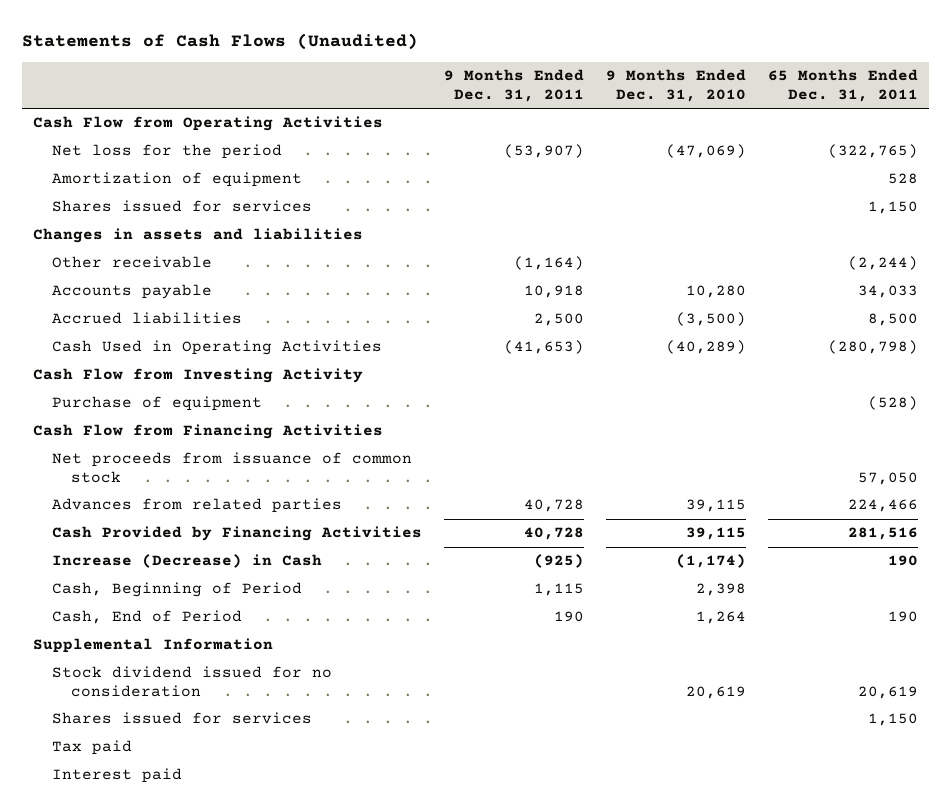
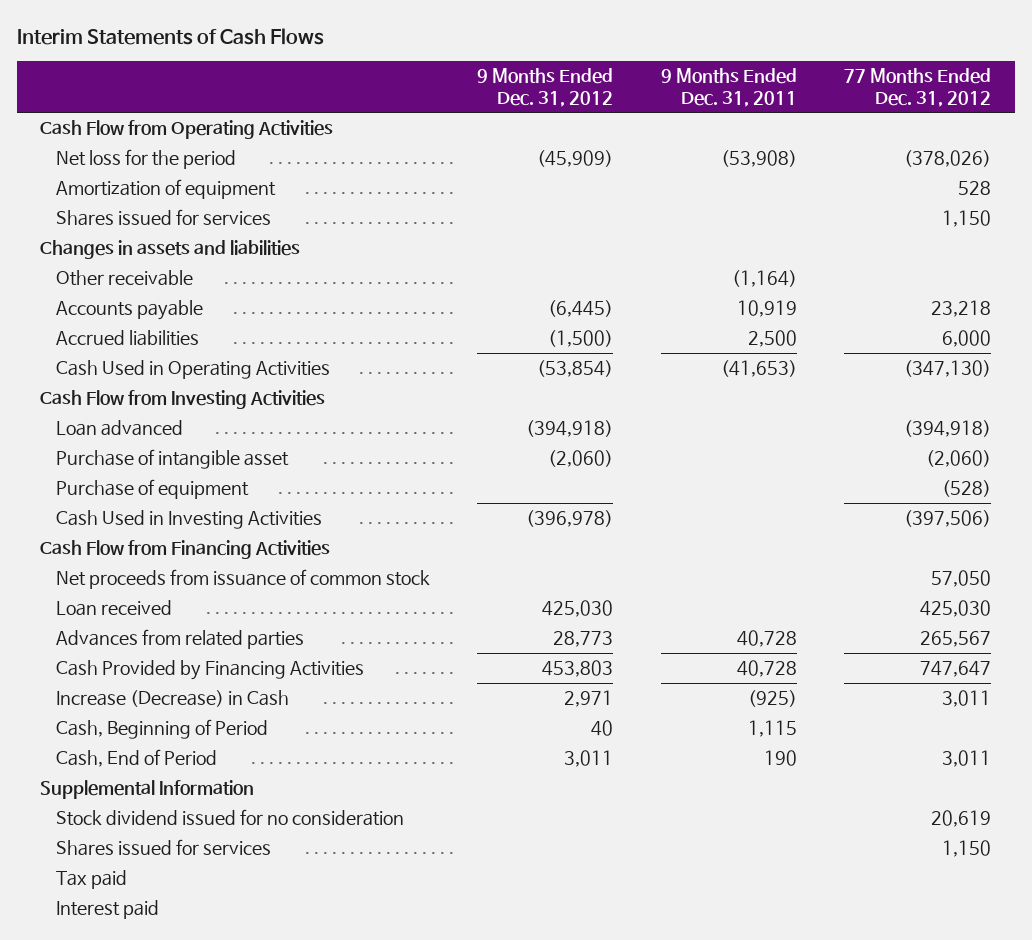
- Statements of Cash Flows (Unaudited)
+ Interim Statements of Cash Flows
- | 9 Months Ended Dec. 31, 2011 | 9 Months Ended Dec. 31, 2010 | 65 Months Ended Dec. 31, 2011
+ | 9 Months Ended Dec. 31, 2012 | 9 Months Ended Dec. 31, 2011 | 77 Months Ended Dec. 31, 2012
- Net loss for the period | (53,907) | (47,069) | (322,765)
+ Net loss for the period | (45,909) | (53,908) | (378,026)
- Accounts payable | 10,918 | 10,280 | 34,033
+ Accounts payable | (6,445) | 10,919 | 23,218
- Cash Flow from Investing Activity
+ Cash Flow from Investing Activities
+ Loan advanced | (394,918) | | (394,918)
+ Purchase of intangible asset | (2,060) | | (2,060)
+ Cash Used in Investing Activities | (396,978) | | (397,506)
+ Loan received | 425,030 | | 425,030

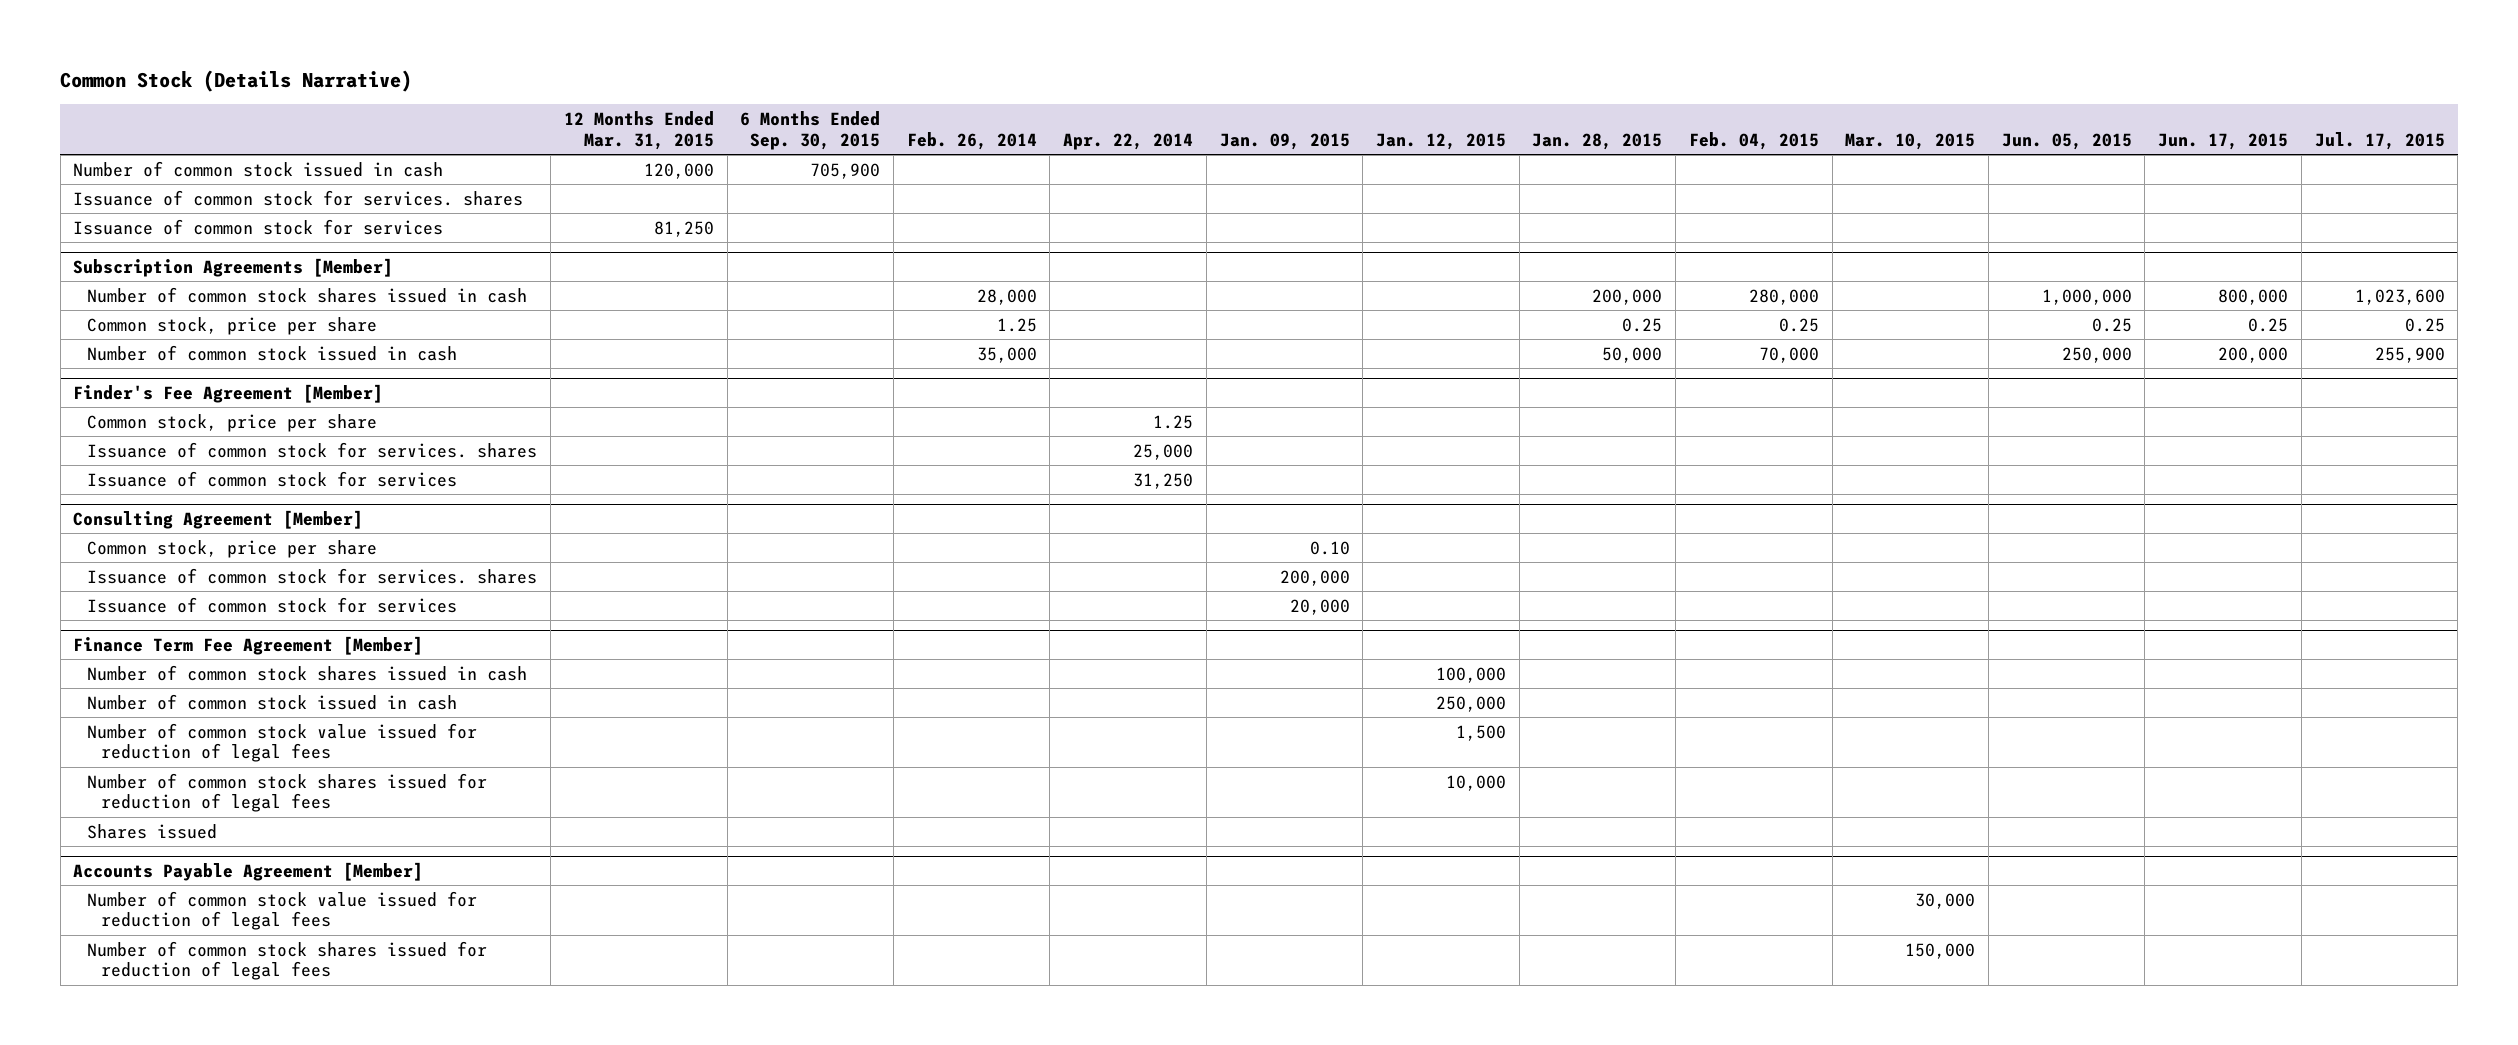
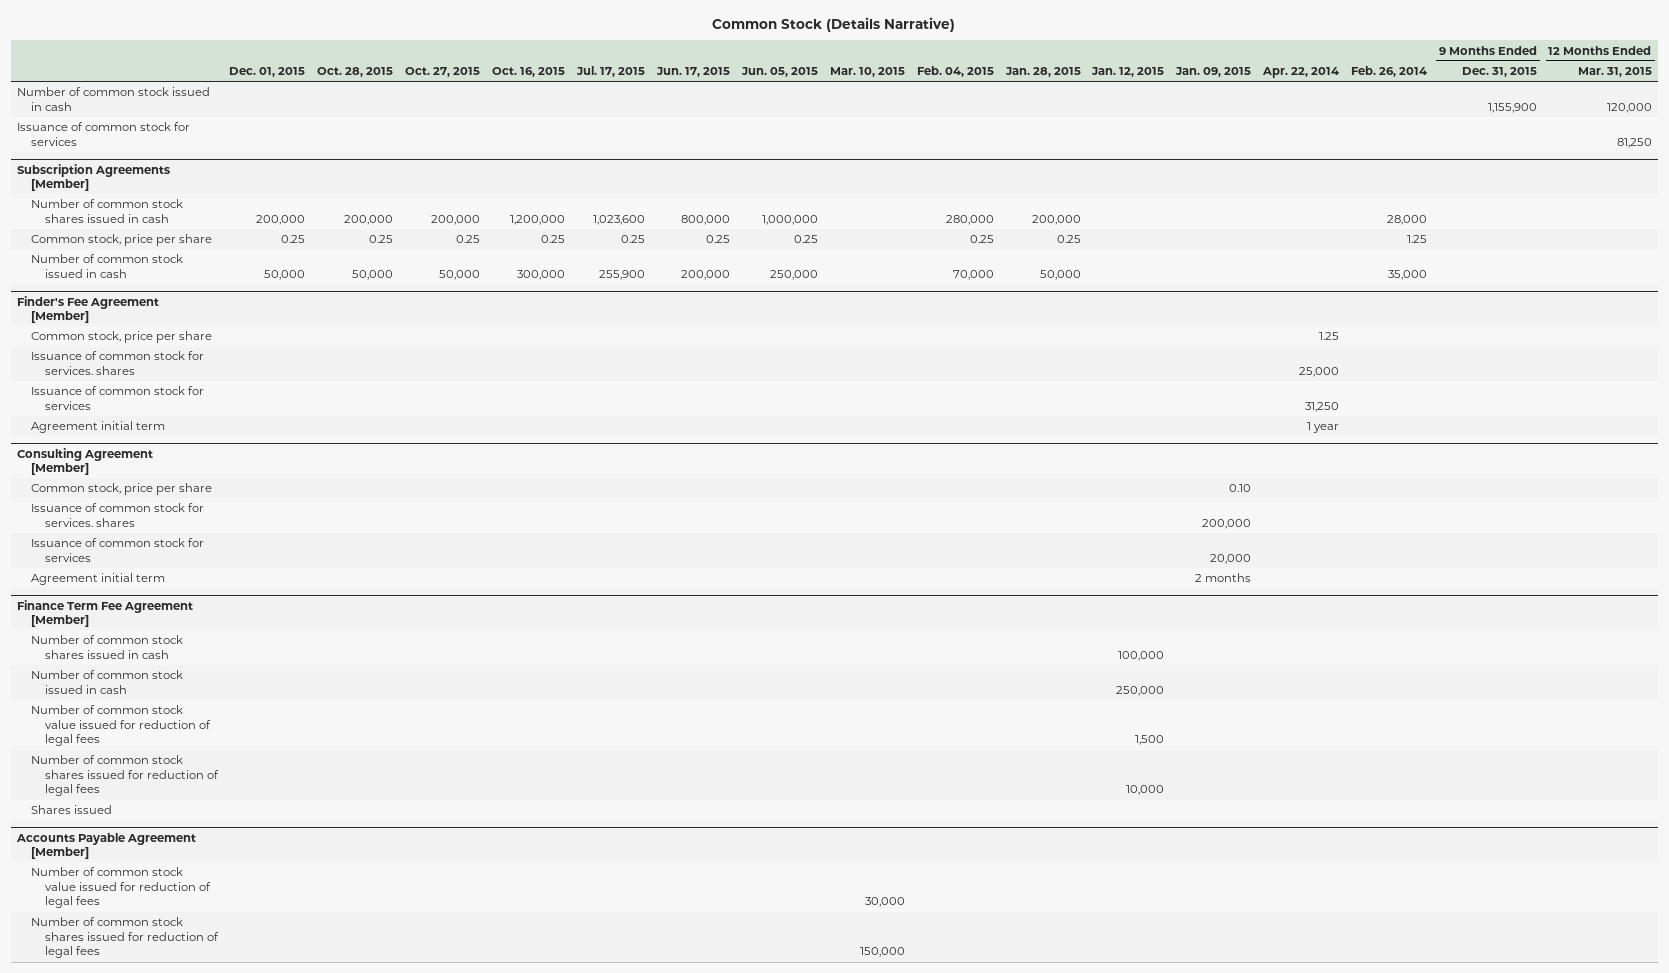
- | 12 Months Ended Mar. 31, 2015 | 6 Months Ended Sep. 30, 2015 | Feb. 26, 2014 | Apr. 22, 2014 | Jan. 09, 2015 | Jan. 12, 2015 | Jan. 28, 2015 | Feb. 04, 2015 | Mar. 10, 2015 | Jun. 05, 2015 | Jun. 17, 2015 | Jul. 17, 2015
+ | Dec. 01, 2015 | Oct. 28, 2015 | Oct. 27, 2015 | Oct. 16, 2015 | Jul. 17, 2015 | Jun. 17, 2015 | Jun. 05, 2015 | Mar. 10, 2015 | Feb. 04, 2015 | Jan. 28, 2015 | Jan. 12, 2015 | Jan. 09, 2015 | Apr. 22, 2014 | Feb. 26, 2014 | 9 Months Ended Dec. 31, 2015 | 12 Months Ended Mar. 31, 2015
- Issuance of common stock for services. shares
@ Finder's Fee Agreement [Member]
+ Agreement initial term | | | | | | | | | | | | | 1 year | | |
@ Consulting Agreement [Member]
+ Agreement initial term | | | | | | | | | | | | 2 months | | | |

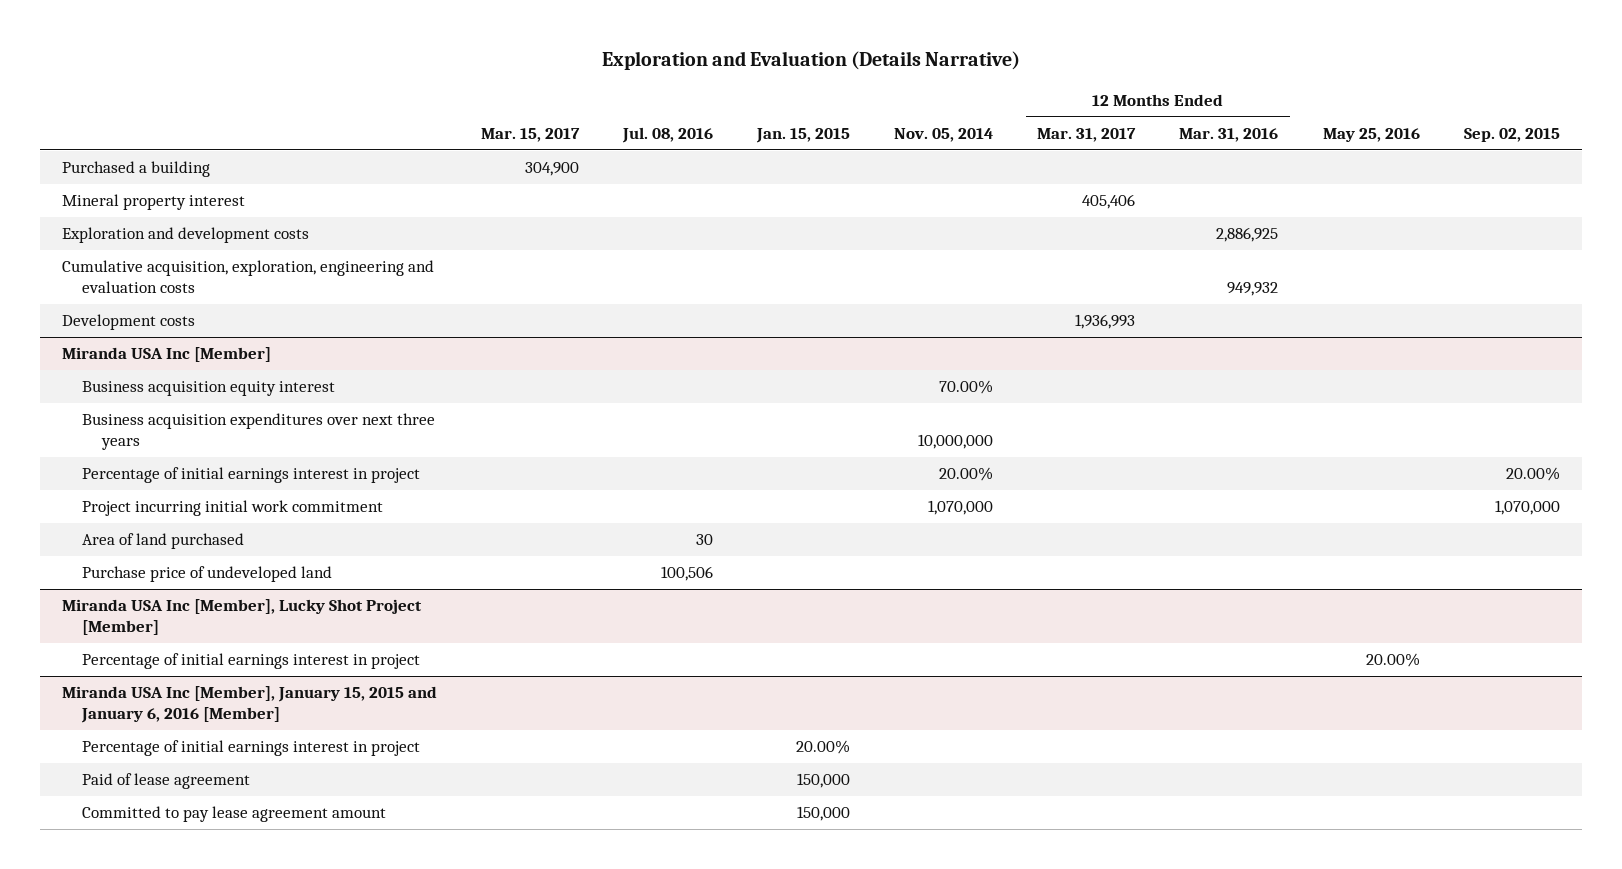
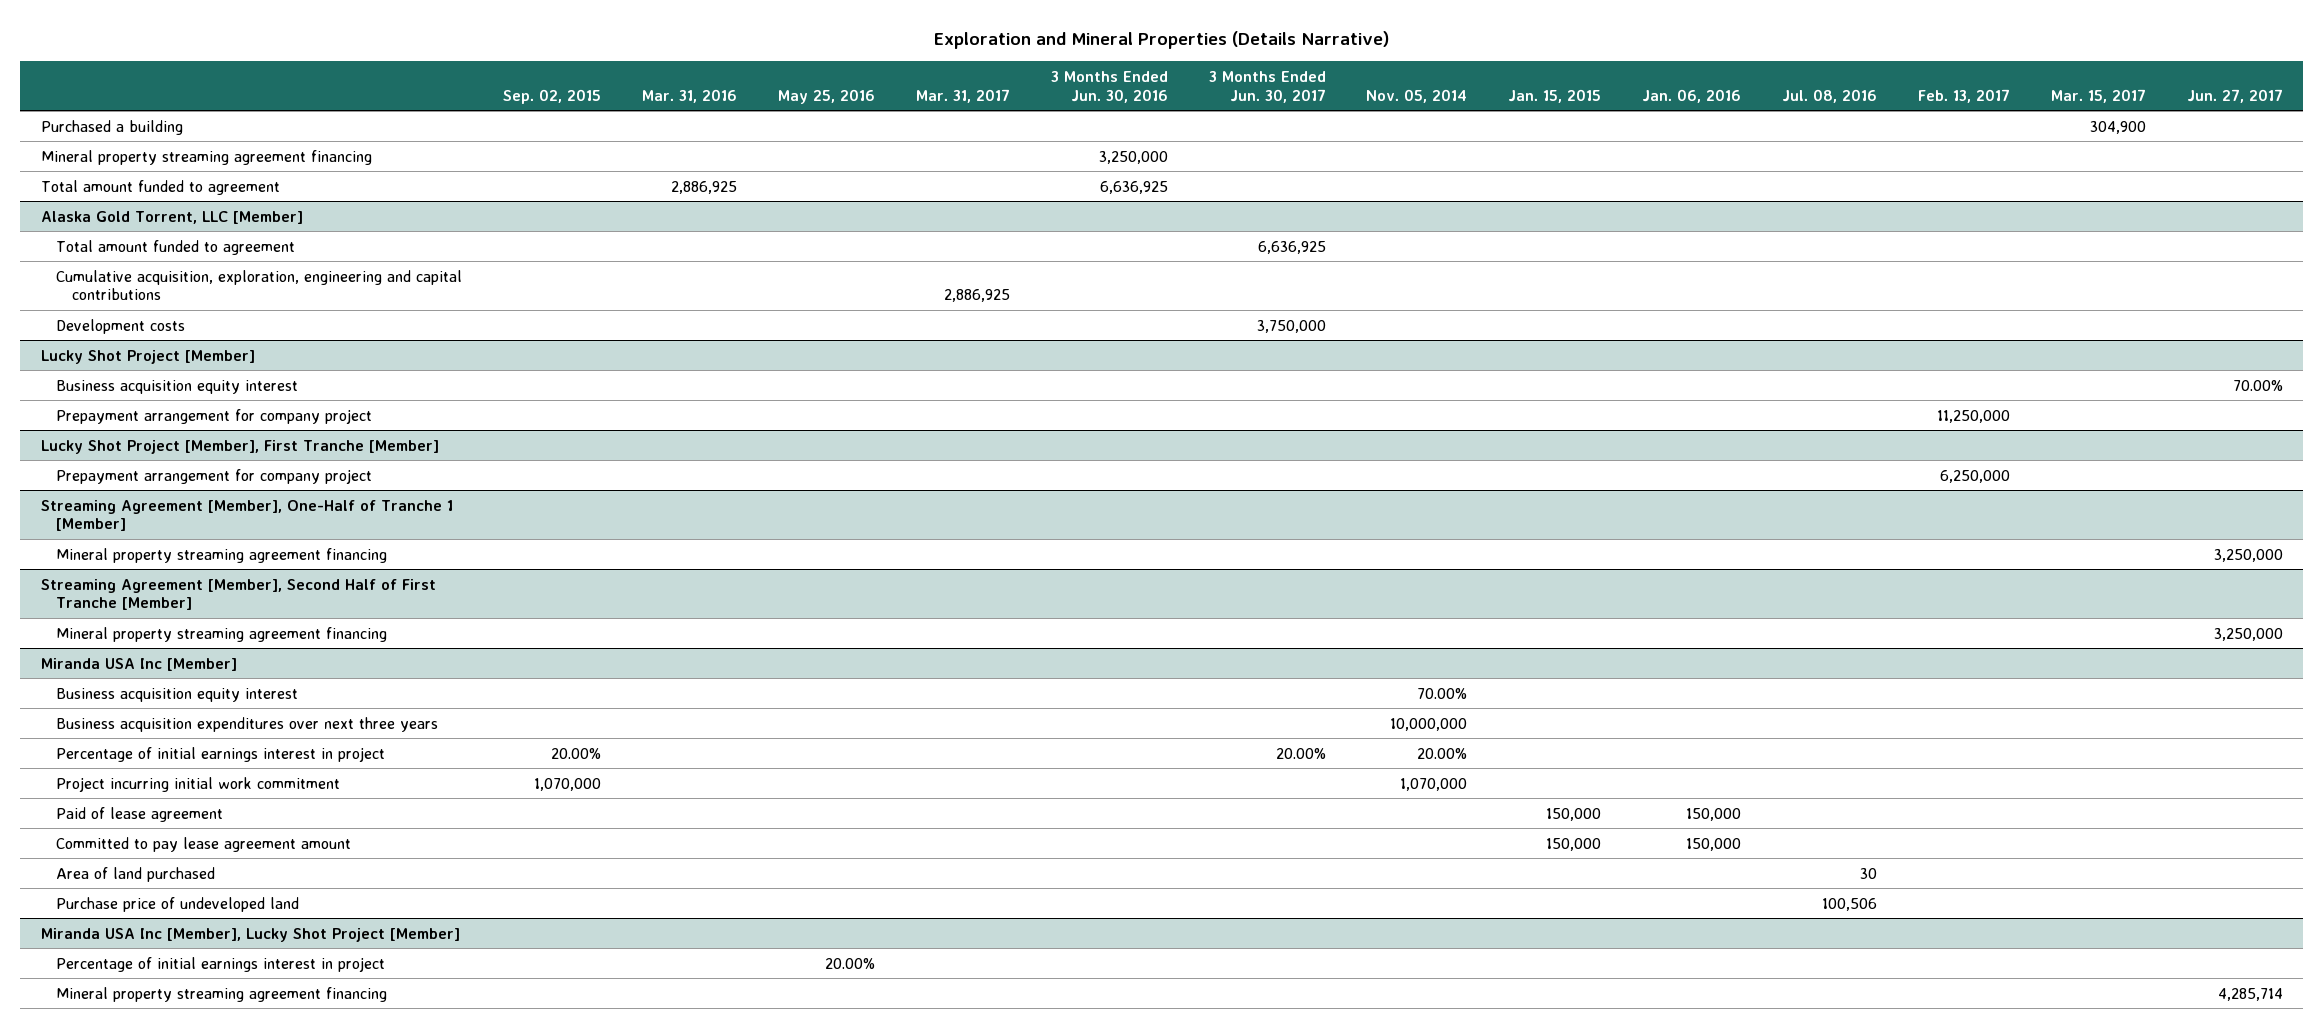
- Exploration and Evaluation (Details Narrative)
+ Exploration and Mineral Properties (Details Narrative)
- | Mar. 15, 2017 | Jul. 08, 2016 | Jan. 15, 2015 | Nov. 05, 2014 | 12 Months Ended Mar. 31, 2017 | 12 Months Ended Mar. 31, 2016 | May 25, 2016 | Sep. 02, 2015
+ | Sep. 02, 2015 | Mar. 31, 2016 | May 25, 2016 | Mar. 31, 2017 | 3 Months Ended Jun. 30, 2016 | 3 Months Ended Jun. 30, 2017 | Nov. 05, 2014 | Jan. 15, 2015 | Jan. 06, 2016 | Jul. 08, 2016 | Feb. 13, 2017 | Mar. 15, 2017 | Jun. 27, 2017
- Mineral property interest | | | | | 405,406 | | |
- Exploration and development costs | | | | | | 2,886,925 | |
- Cumulative acquisition, exploration, engineering and evaluation costs | | | | | | 949,932 | |
- Development costs | | | | | 1,936,993 | | |
+ Mineral property streaming agreement financing | | | | | 3,250,000 | | | | | | | |
+ Total amount funded to agreement | | 2,886,925 | | | 6,636,925 | | | | | | | |
+ Alaska Gold Torrent, LLC [Member]
+ Total amount funded to agreement | | | | | | 6,636,925 | | | | | | |
+ Cumulative acquisition, exploration, engineering and capital contributions | | | | 2,886,925 | | | | | | | | |
+ Development costs | | | | | | 3,750,000 | | | | | | |
+ Lucky Shot Project [Member]
+ Business acquisition equity interest | | | | | | | | | | | | | 70.00%
+ Prepayment arrangement for company project | | | | | | | | | | | 11,250,000 | |
+ Lucky Shot Project [Member], First Tranche [Member]
+ Prepayment arrangement for company project | | | | | | | | | | | 6,250,000 | |
+ Streaming Agreement [Member], One-Half of Tranche 1 [Member]
+ Mineral property streaming agreement financing | | | | | | | | | | | | | 3,250,000
+ Streaming Agreement [Member], Second Half of First Tranche [Member]
+ Mineral property streaming agreement financing | | | | | | | | | | | | | 3,250,000
@ Miranda USA Inc [Member]
+ Paid of lease agreement | | | | | | | | 150,000 | 150,000 | | | |
+ Committed to pay lease agreement amount | | | | | | | | 150,000 | 150,000 | | | |
- Miranda USA Inc [Member], January 15, 2015 and January 6, 2016 [Member]
- Percentage of initial earnings interest in project | | | 20.00% | | | | |
- Paid of lease agreement | | | 150,000 | | | | |
- Committed to pay lease agreement amount | | | 150,000 | | | | |
@ Miranda USA Inc [Member], Lucky Shot Project [Member]
+ Mineral property streaming agreement financing | | | | | | | | | | | | | 4,285,714

